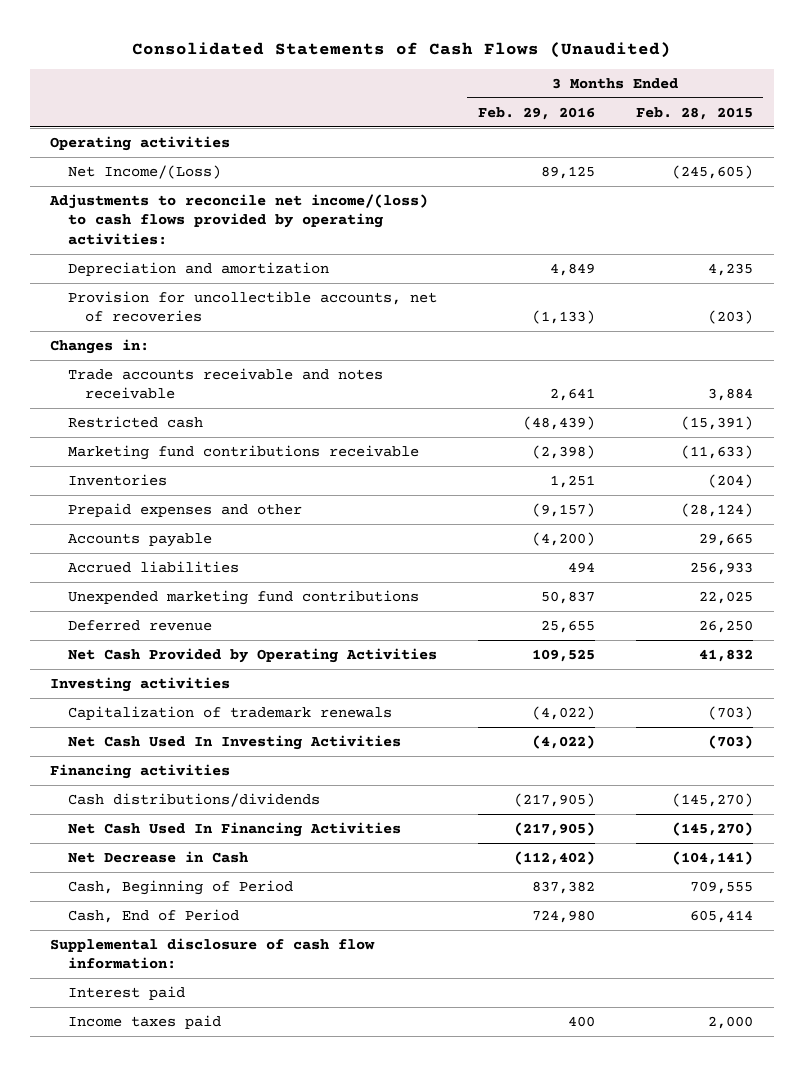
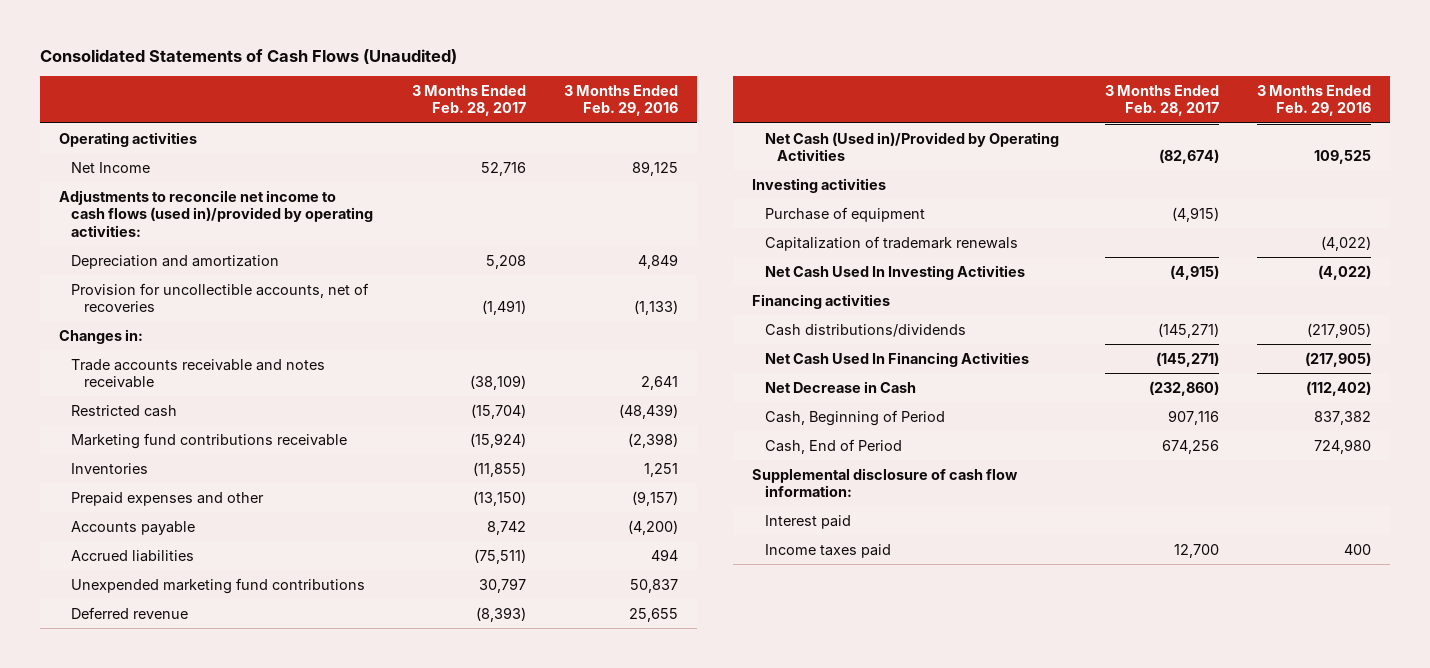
- | 3 Months Ended Feb. 29, 2016 | 3 Months Ended Feb. 28, 2015
+ | 3 Months Ended Feb. 28, 2017 | 3 Months Ended Feb. 29, 2016
- Net Income/(Loss) | 89,125 | (245,605)
- Adjustments to reconcile net income/(loss) to cash flows provided by operating activities:
+ Net Income | 52,716 | 89,125
+ Adjustments to reconcile net income to cash flows (used in)/provided by operating activities:
- Net Cash Provided by Operating Activities | 109,525 | 41,832
+ Net Cash (Used in)/Provided by Operating Activities | (82,674) | 109,525
+ Purchase of equipment | (4,915) |

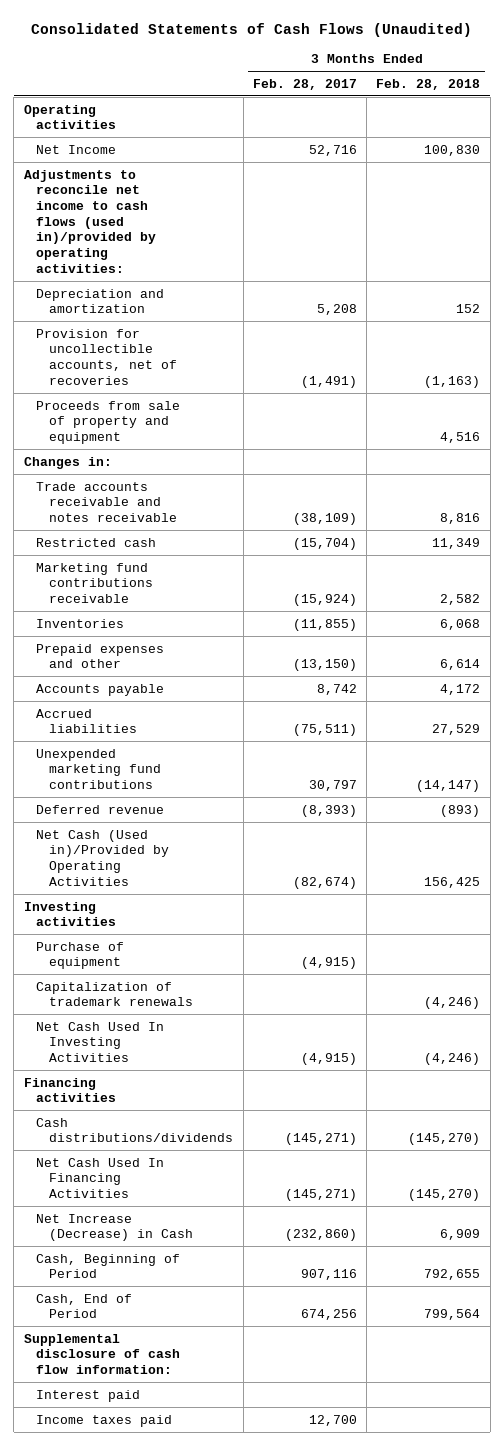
- | 3 Months Ended Feb. 28, 2017 | 3 Months Ended Feb. 29, 2016
+ | 3 Months Ended Feb. 28, 2017 | 3 Months Ended Feb. 28, 2018
+ Proceeds from sale of property and equipment | | 4,516
- Net Decrease in Cash | (232,860) | (112,402)
+ Net Increase (Decrease) in Cash | (232,860) | 6,909

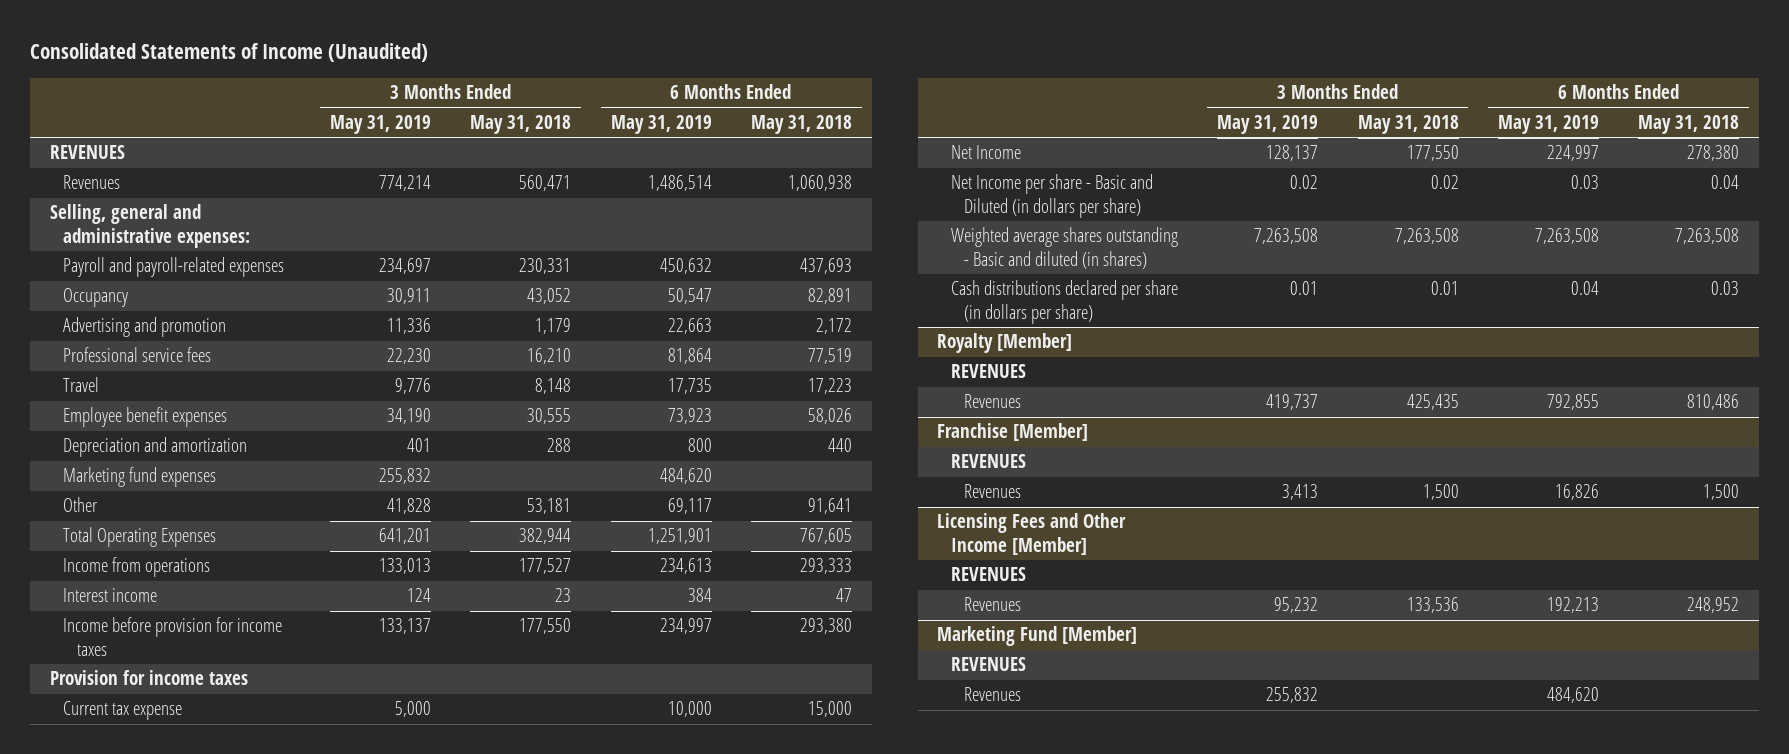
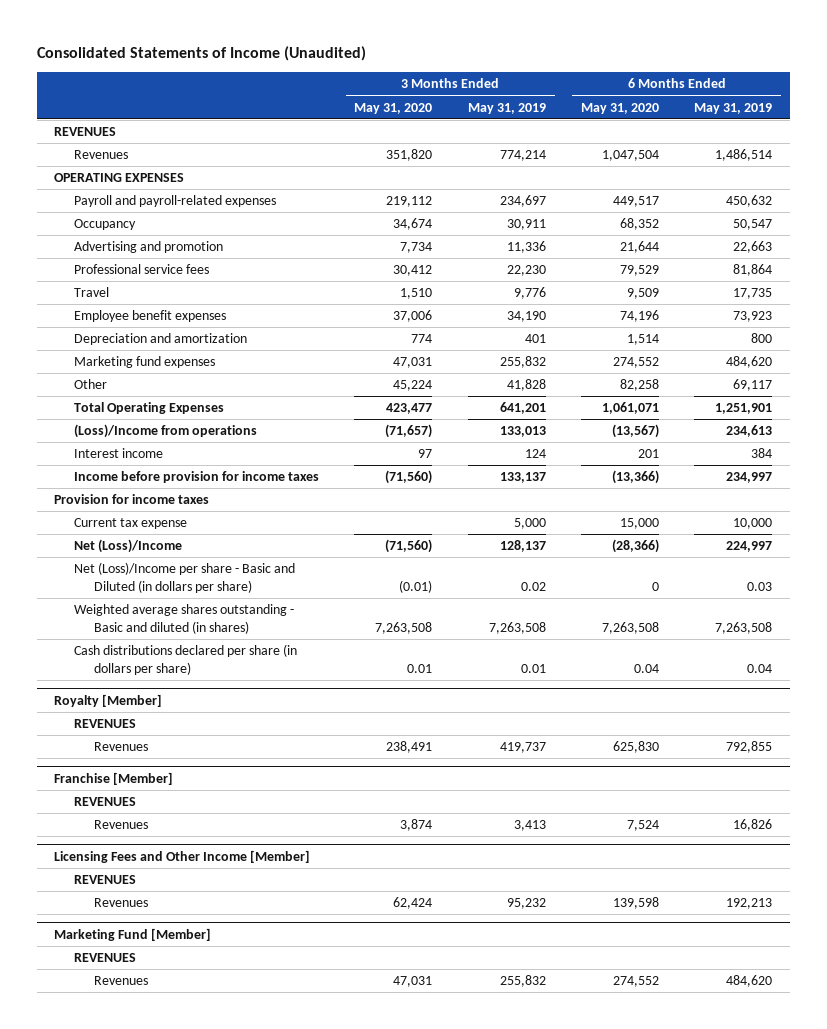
- | 3 Months Ended May 31, 2019 | 3 Months Ended May 31, 2018 | 6 Months Ended May 31, 2019 | 6 Months Ended May 31, 2018
+ | 3 Months Ended May 31, 2020 | 3 Months Ended May 31, 2019 | 6 Months Ended May 31, 2020 | 6 Months Ended May 31, 2019
- Selling, general and administrative expenses:
+ OPERATING EXPENSES
- Income from operations | 133,013 | 177,527 | 234,613 | 293,333
+ (Loss)/Income from operations | (71,657) | 133,013 | (13,567) | 234,613
- Net Income | 128,137 | 177,550 | 224,997 | 278,380
- Net Income per share - Basic and Diluted (in dollars per share) | 0.02 | 0.02 | 0.03 | 0.04
+ Net (Loss)/Income | (71,560) | 128,137 | (28,366) | 224,997
+ Net (Loss)/Income per share - Basic and Diluted (in dollars per share) | (0.01) | 0.02 | 0 | 0.03

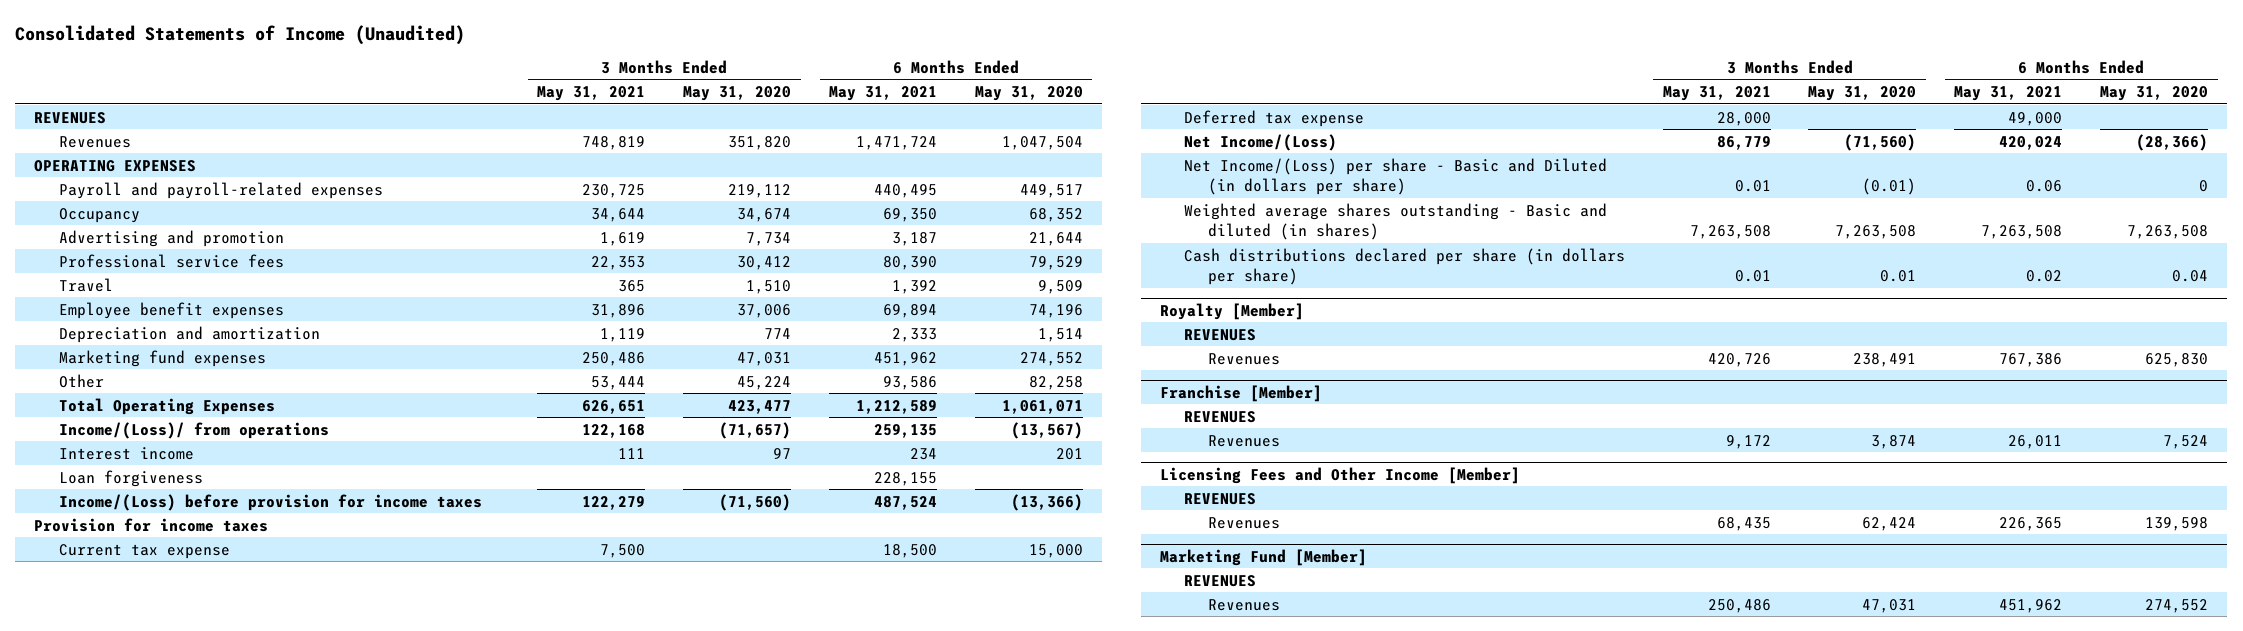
- | 3 Months Ended May 31, 2020 | 3 Months Ended May 31, 2019 | 6 Months Ended May 31, 2020 | 6 Months Ended May 31, 2019
+ | 3 Months Ended May 31, 2021 | 3 Months Ended May 31, 2020 | 6 Months Ended May 31, 2021 | 6 Months Ended May 31, 2020
- (Loss)/Income from operations | (71,657) | 133,013 | (13,567) | 234,613
+ Income/(Loss)/ from operations | 122,168 | (71,657) | 259,135 | (13,567)
- Income before provision for income taxes | (71,560) | 133,137 | (13,366) | 234,997
+ Loan forgiveness | | | 228,155 |
+ Income/(Loss) before provision for income taxes | 122,279 | (71,560) | 487,524 | (13,366)
- Net (Loss)/Income | (71,560) | 128,137 | (28,366) | 224,997
- Net (Loss)/Income per share - Basic and Diluted (in dollars per share) | (0.01) | 0.02 | 0 | 0.03
+ Deferred tax expense | 28,000 | | 49,000 |
+ Net Income/(Loss) | 86,779 | (71,560) | 420,024 | (28,366)
+ Net Income/(Loss) per share - Basic and Diluted (in dollars per share) | 0.01 | (0.01) | 0.06 | 0

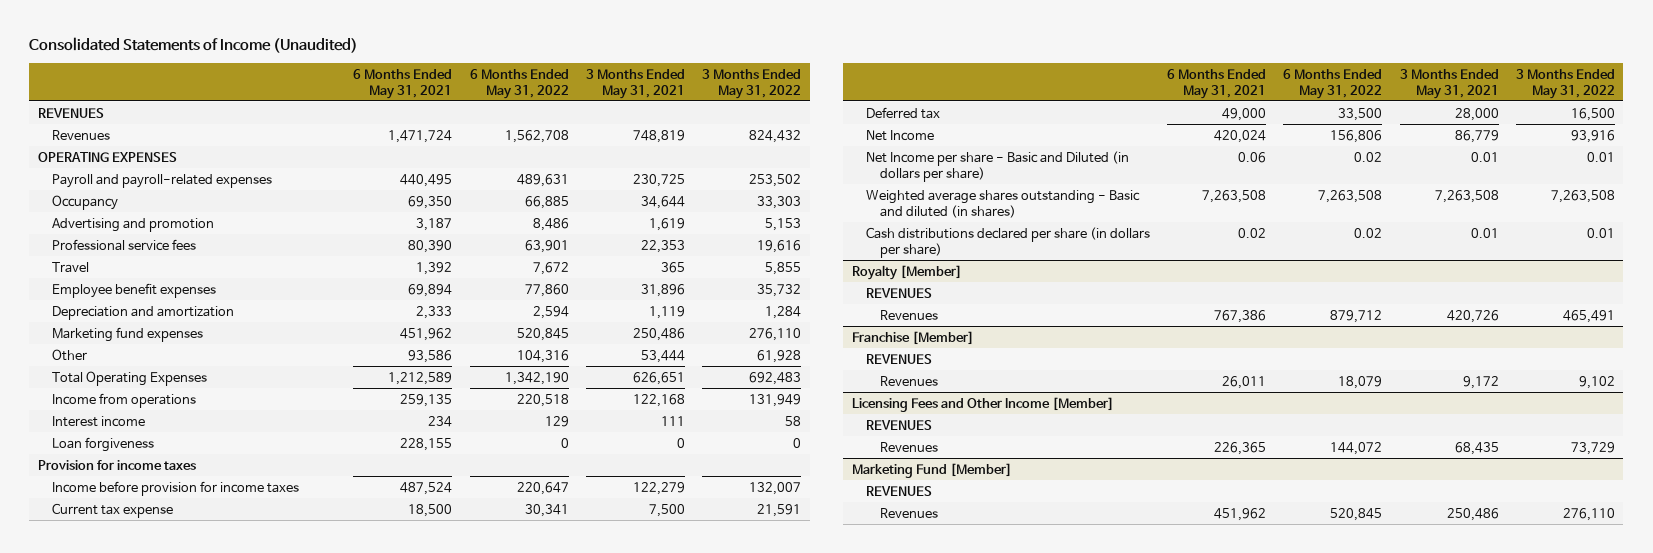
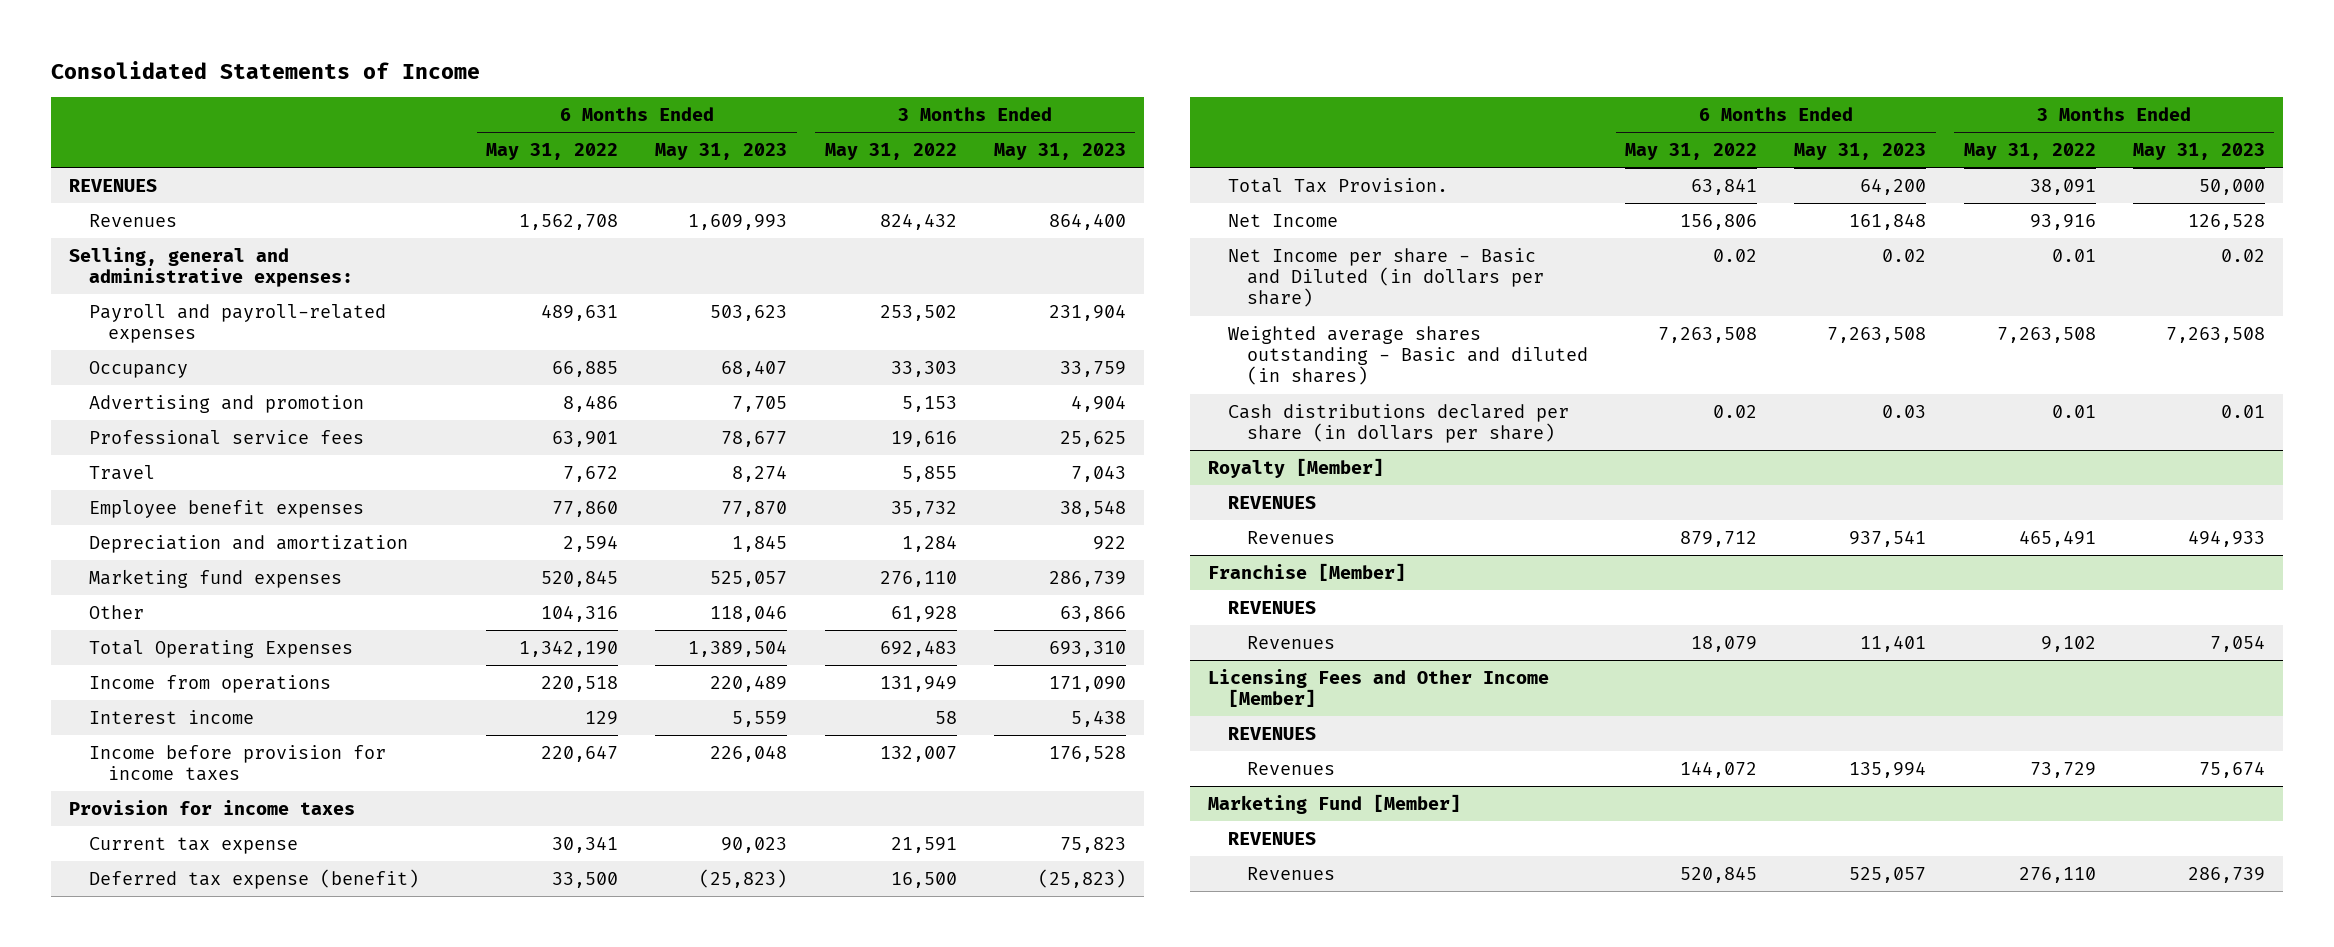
- Consolidated Statements of Income (Unaudited)
+ Consolidated Statements of Income
- | 6 Months Ended May 31, 2021 | 6 Months Ended May 31, 2022 | 3 Months Ended May 31, 2021 | 3 Months Ended May 31, 2022
+ | 6 Months Ended May 31, 2022 | 6 Months Ended May 31, 2023 | 3 Months Ended May 31, 2022 | 3 Months Ended May 31, 2023
- OPERATING EXPENSES
+ Selling, general and administrative expenses:
- Loan forgiveness | 228,155 | 0 | 0 | 0
moved down: Provision for income taxes
- Deferred tax | 49,000 | 33,500 | 28,000 | 16,500
+ Deferred tax expense (benefit) | 33,500 | (25,823) | 16,500 | (25,823)
+ Total Tax Provision. | 63,841 | 64,200 | 38,091 | 50,000

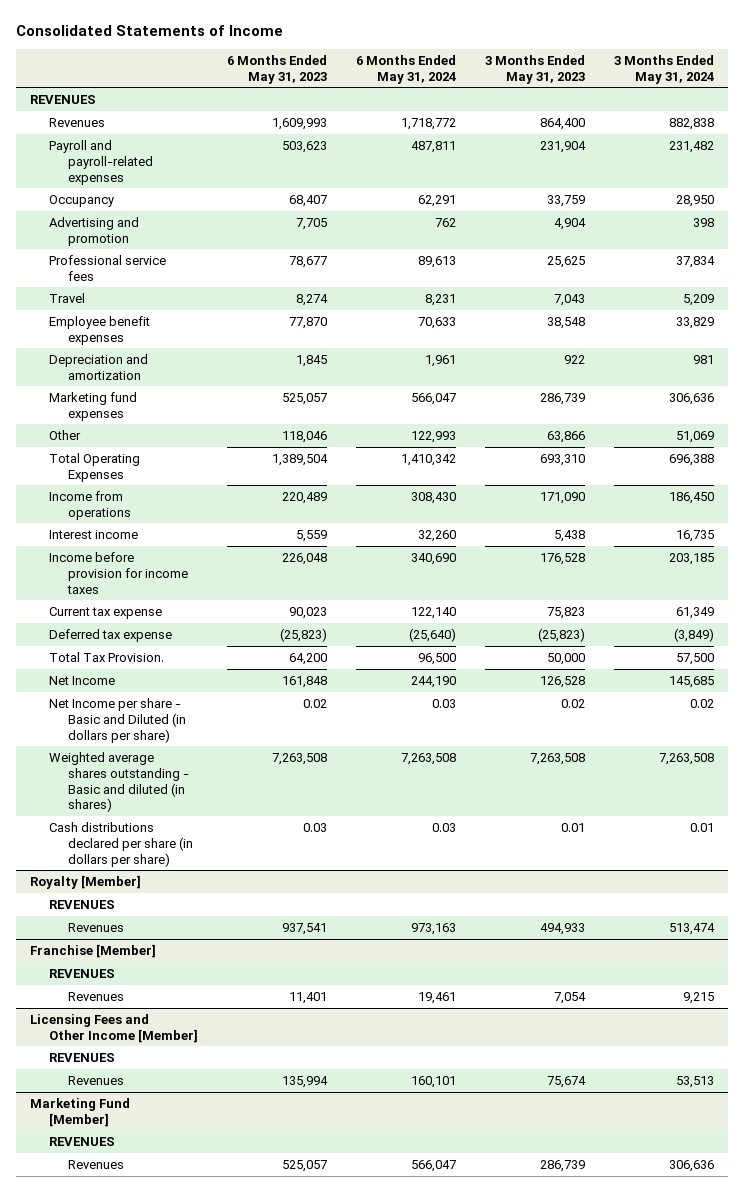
- | 6 Months Ended May 31, 2022 | 6 Months Ended May 31, 2023 | 3 Months Ended May 31, 2022 | 3 Months Ended May 31, 2023
+ | 6 Months Ended May 31, 2023 | 6 Months Ended May 31, 2024 | 3 Months Ended May 31, 2023 | 3 Months Ended May 31, 2024
- Selling, general and administrative expenses:
- Provision for income taxes
- Deferred tax expense (benefit) | 33,500 | (25,823) | 16,500 | (25,823)
+ Deferred tax expense | (25,823) | (25,640) | (25,823) | (3,849)

